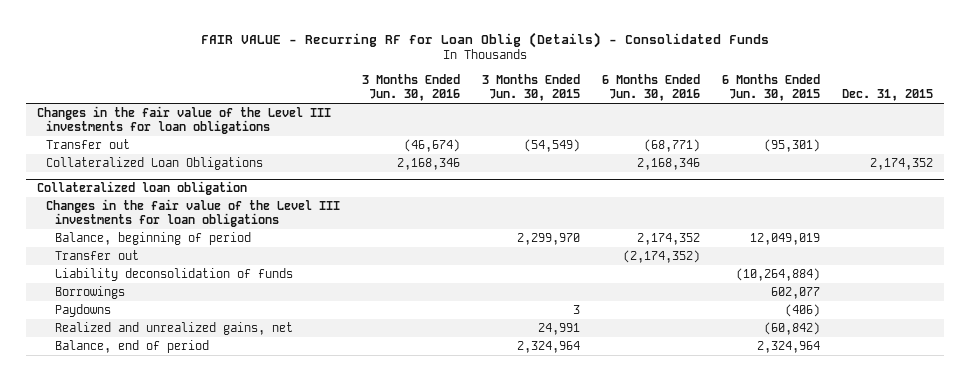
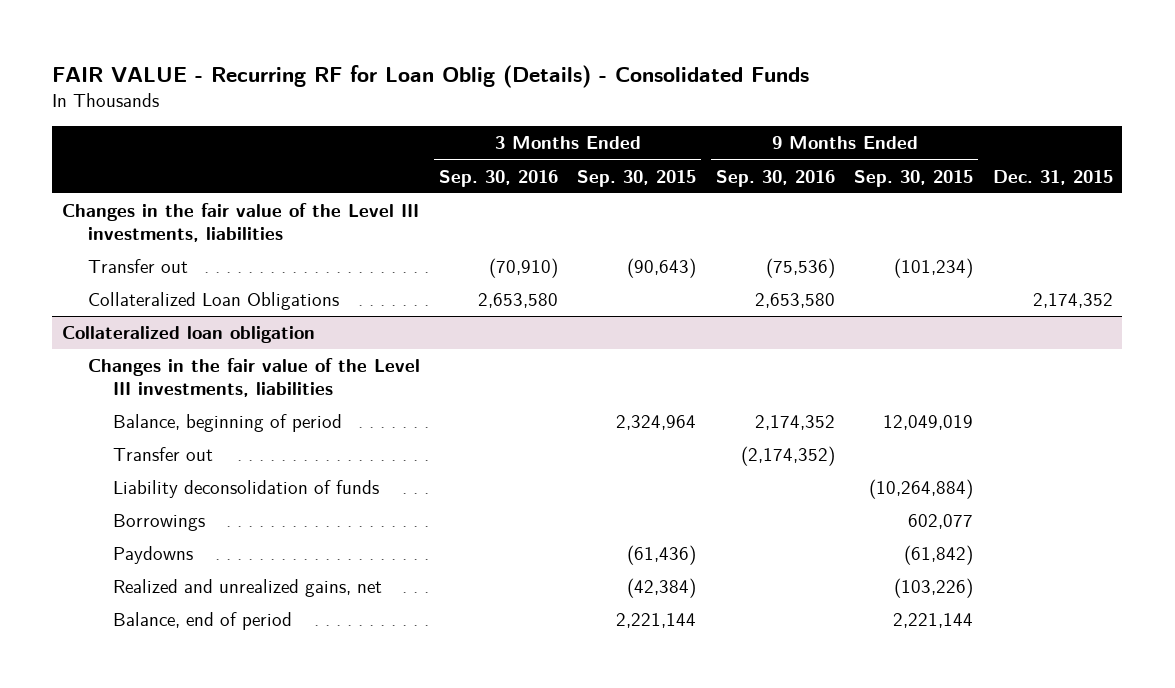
- | 3 Months Ended Jun. 30, 2016 | 3 Months Ended Jun. 30, 2015 | 6 Months Ended Jun. 30, 2016 | 6 Months Ended Jun. 30, 2015 | Dec. 31, 2015
+ | 3 Months Ended Sep. 30, 2016 | 3 Months Ended Sep. 30, 2015 | 9 Months Ended Sep. 30, 2016 | 9 Months Ended Sep. 30, 2015 | Dec. 31, 2015
- Changes in the fair value of the Level III investments for loan obligations
+ Changes in the fair value of the Level III investments, liabilities
@ Collateralized loan obligation
- Changes in the fair value of the Level III investments for loan obligations
+ Changes in the fair value of the Level III investments, liabilities

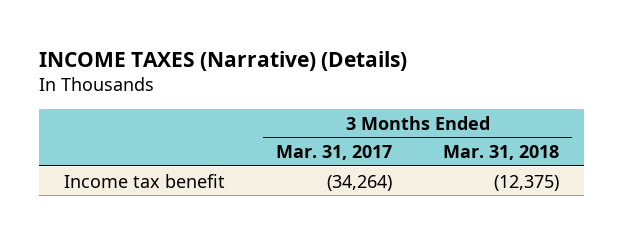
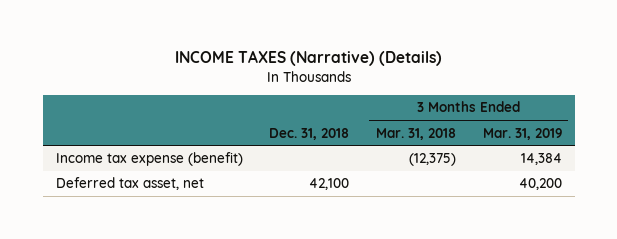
- | 3 Months Ended Mar. 31, 2017 | 3 Months Ended Mar. 31, 2018
+ | Dec. 31, 2018 | 3 Months Ended Mar. 31, 2018 | 3 Months Ended Mar. 31, 2019
- Income tax benefit | (34,264) | (12,375)
+ Income tax expense (benefit) | | (12,375) | 14,384
+ Deferred tax asset, net | 42,100 | | 40,200

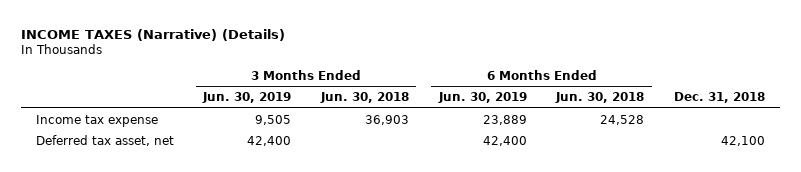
- | Dec. 31, 2018 | 3 Months Ended Mar. 31, 2018 | 3 Months Ended Mar. 31, 2019
+ | 3 Months Ended Jun. 30, 2019 | 3 Months Ended Jun. 30, 2018 | 6 Months Ended Jun. 30, 2019 | 6 Months Ended Jun. 30, 2018 | Dec. 31, 2018
- Income tax expense (benefit) | | (12,375) | 14,384
+ Income tax expense | 9,505 | 36,903 | 23,889 | 24,528 |

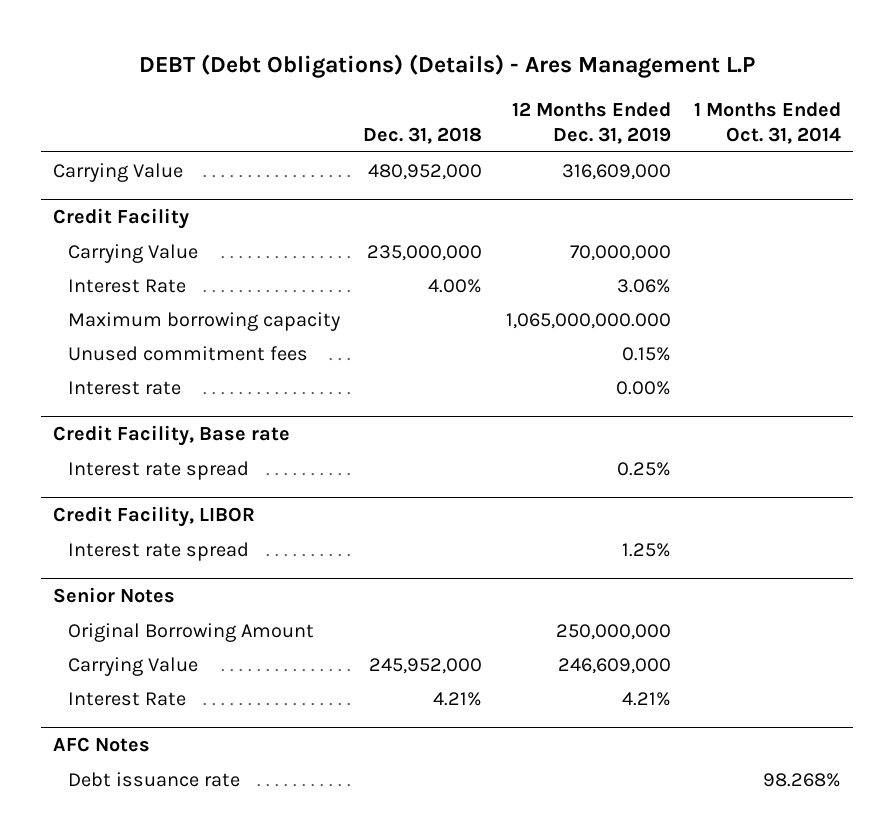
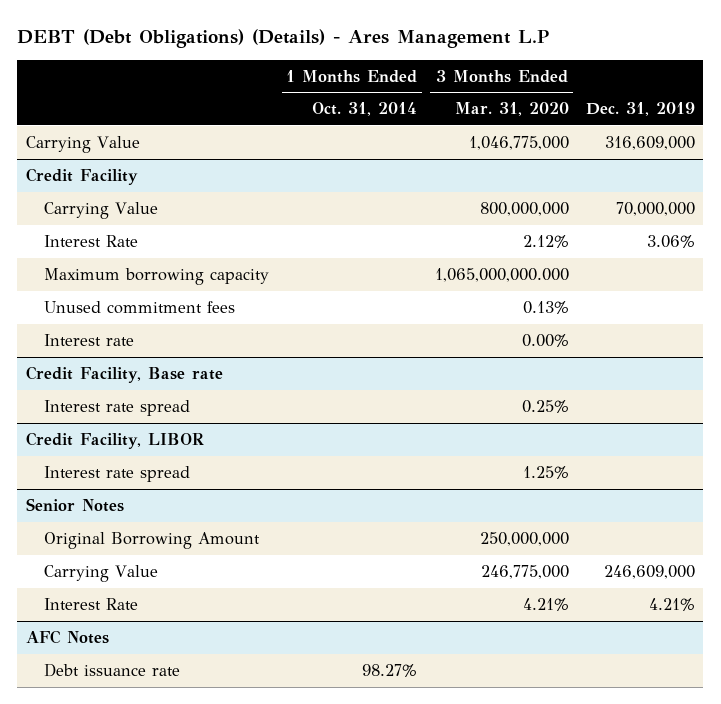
- | Dec. 31, 2018 | 12 Months Ended Dec. 31, 2019 | 1 Months Ended Oct. 31, 2014
+ | 1 Months Ended Oct. 31, 2014 | 3 Months Ended Mar. 31, 2020 | Dec. 31, 2019
@ AFC Notes
- Debt issuance rate | | | 98.268%
+ Debt issuance rate | 98.27% | |

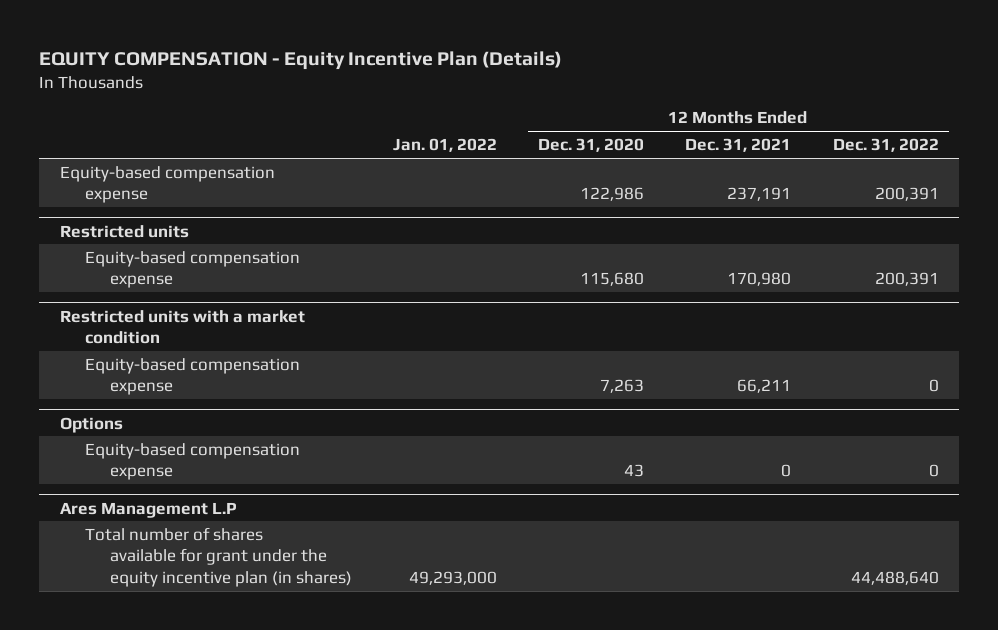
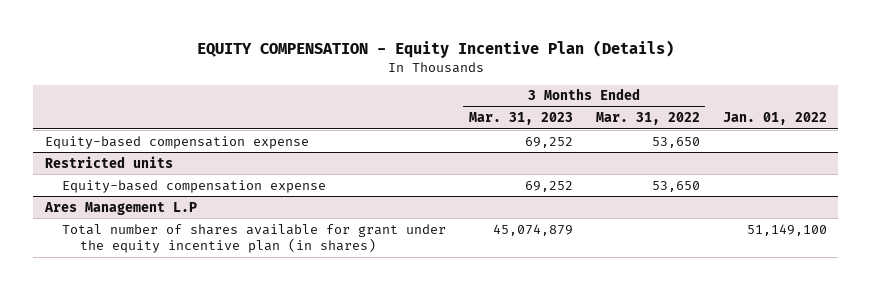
- | Jan. 01, 2022 | 12 Months Ended Dec. 31, 2020 | 12 Months Ended Dec. 31, 2021 | 12 Months Ended Dec. 31, 2022
+ | 3 Months Ended Mar. 31, 2023 | 3 Months Ended Mar. 31, 2022 | Jan. 01, 2022
- Restricted units with a market condition
- Equity-based compensation expense | | 7,263 | 66,211 | 0
- Options
- Equity-based compensation expense | | 43 | 0 | 0
@ Ares Management L.P
- Total number of shares available for grant under the equity incentive plan (in shares) | 49,293,000 | | | 44,488,640
+ Total number of shares available for grant under the equity incentive plan (in shares) | 45,074,879 | | 51,149,100

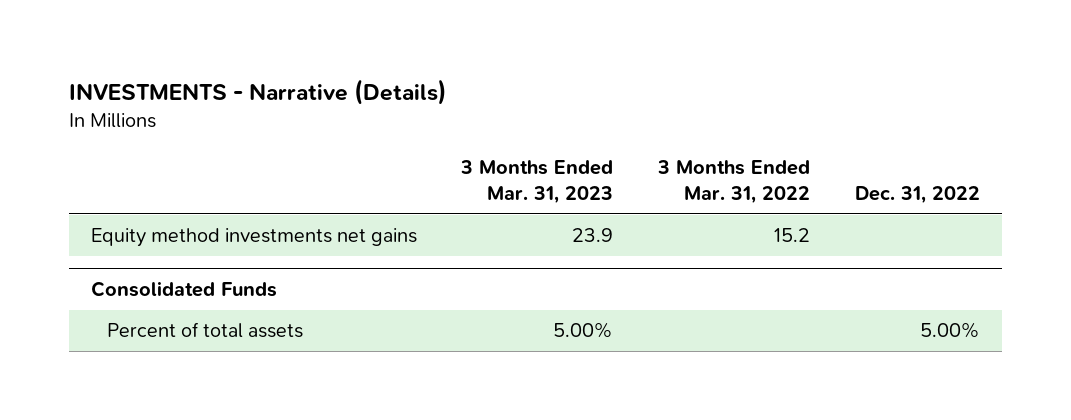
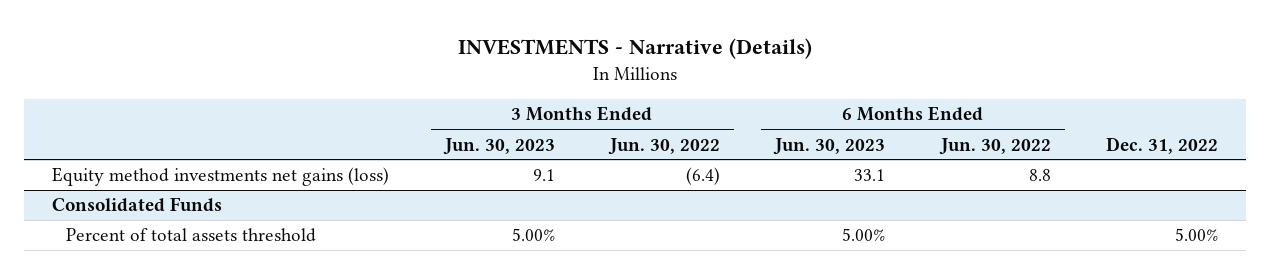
- | 3 Months Ended Mar. 31, 2023 | 3 Months Ended Mar. 31, 2022 | Dec. 31, 2022
+ | 3 Months Ended Jun. 30, 2023 | 3 Months Ended Jun. 30, 2022 | 6 Months Ended Jun. 30, 2023 | 6 Months Ended Jun. 30, 2022 | Dec. 31, 2022
- Equity method investments net gains | 23.9 | 15.2 |
+ Equity method investments net gains (loss) | 9.1 | (6.4) | 33.1 | 8.8 |
@ Consolidated Funds
- Percent of total assets | 5.00% | | 5.00%
+ Percent of total assets threshold | 5.00% | | 5.00% | | 5.00%

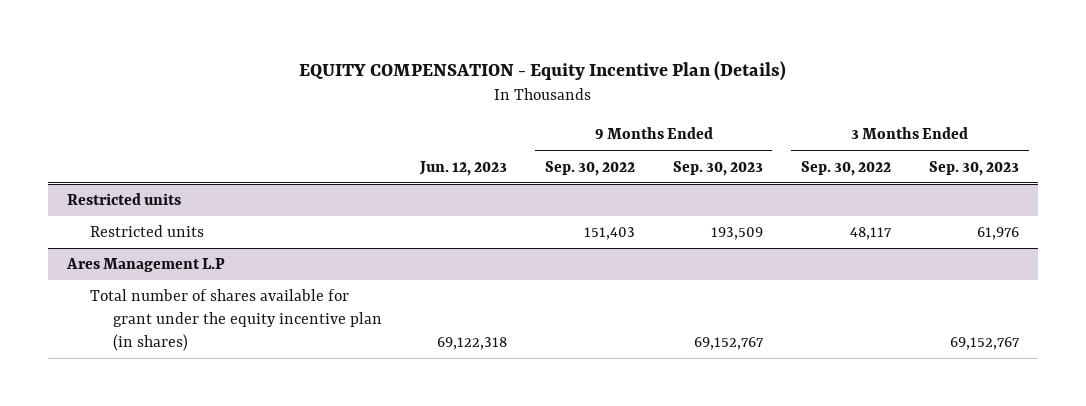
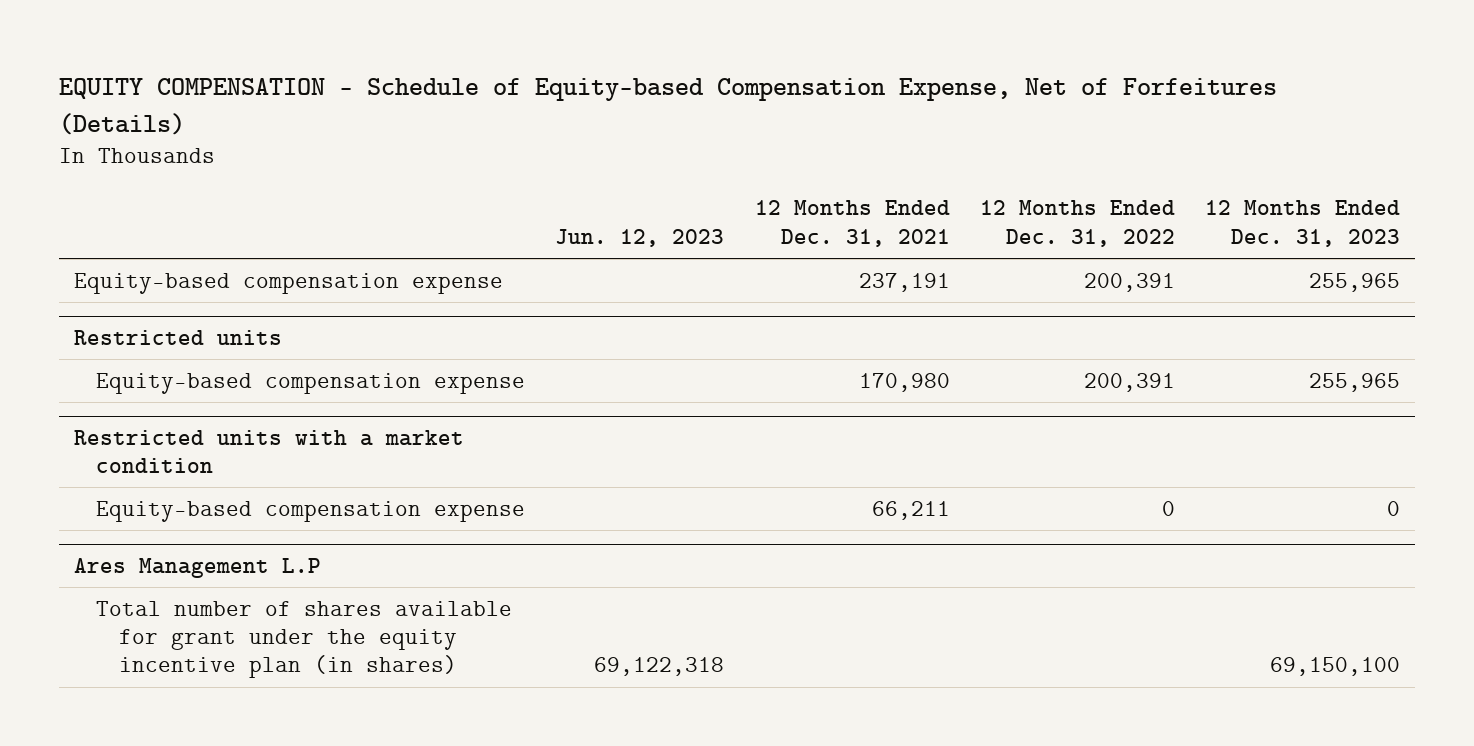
- EQUITY COMPENSATION - Equity Incentive Plan (Details)
+ EQUITY COMPENSATION - Schedule of Equity-based Compensation Expense, Net of Forfeitures (Details)
- | Jun. 12, 2023 | 9 Months Ended Sep. 30, 2022 | 9 Months Ended Sep. 30, 2023 | 3 Months Ended Sep. 30, 2022 | 3 Months Ended Sep. 30, 2023
+ | Jun. 12, 2023 | 12 Months Ended Dec. 31, 2021 | 12 Months Ended Dec. 31, 2022 | 12 Months Ended Dec. 31, 2023
+ Equity-based compensation expense | | 237,191 | 200,391 | 255,965
@ Restricted units
- Restricted units | | 151,403 | 193,509 | 48,117 | 61,976
+ Equity-based compensation expense | | 170,980 | 200,391 | 255,965
+ Restricted units with a market condition
+ Equity-based compensation expense | | 66,211 | 0 | 0

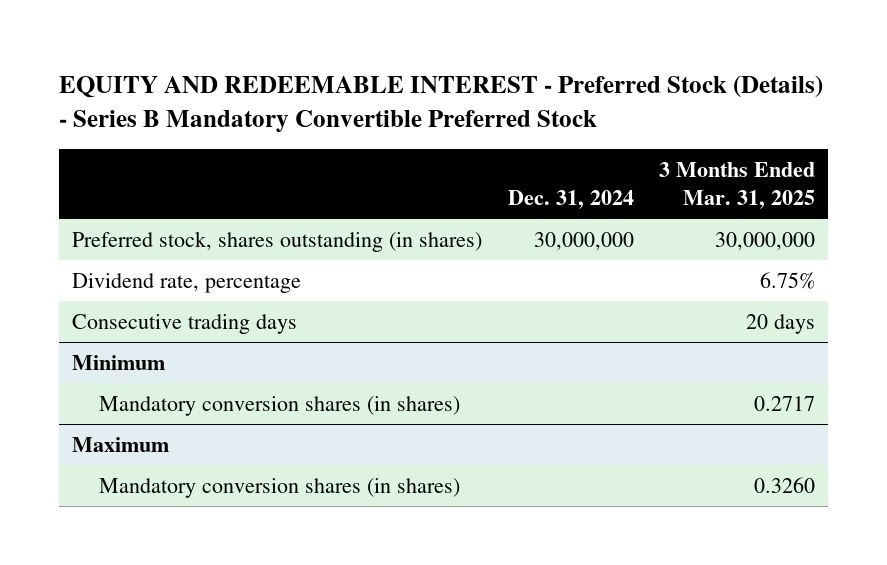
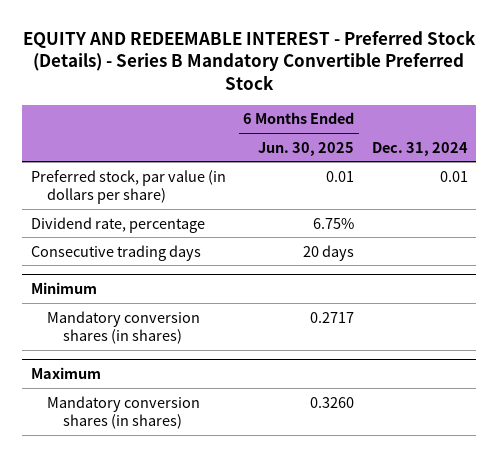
- | Dec. 31, 2024 | 3 Months Ended Mar. 31, 2025
+ | 6 Months Ended Jun. 30, 2025 | Dec. 31, 2024
- Preferred stock, shares outstanding (in shares) | 30,000,000 | 30,000,000
+ Preferred stock, par value (in dollars per share) | 0.01 | 0.01

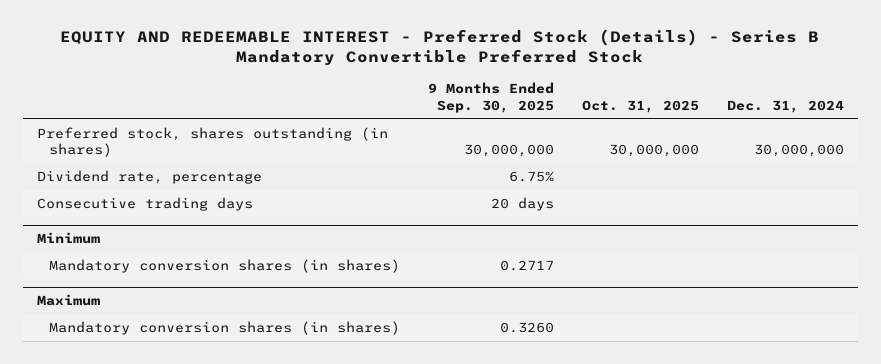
- | 6 Months Ended Jun. 30, 2025 | Dec. 31, 2024
+ | 9 Months Ended Sep. 30, 2025 | Oct. 31, 2025 | Dec. 31, 2024
- Preferred stock, par value (in dollars per share) | 0.01 | 0.01
+ Preferred stock, shares outstanding (in shares) | 30,000,000 | 30,000,000 | 30,000,000

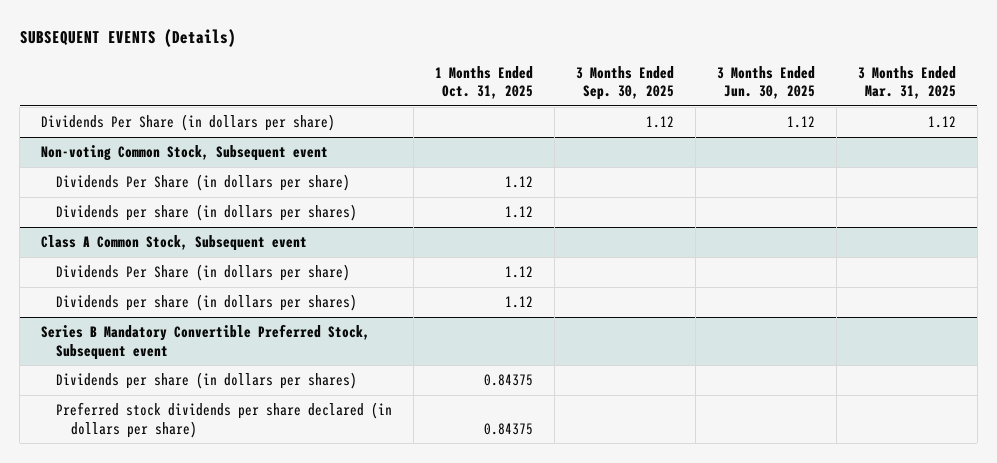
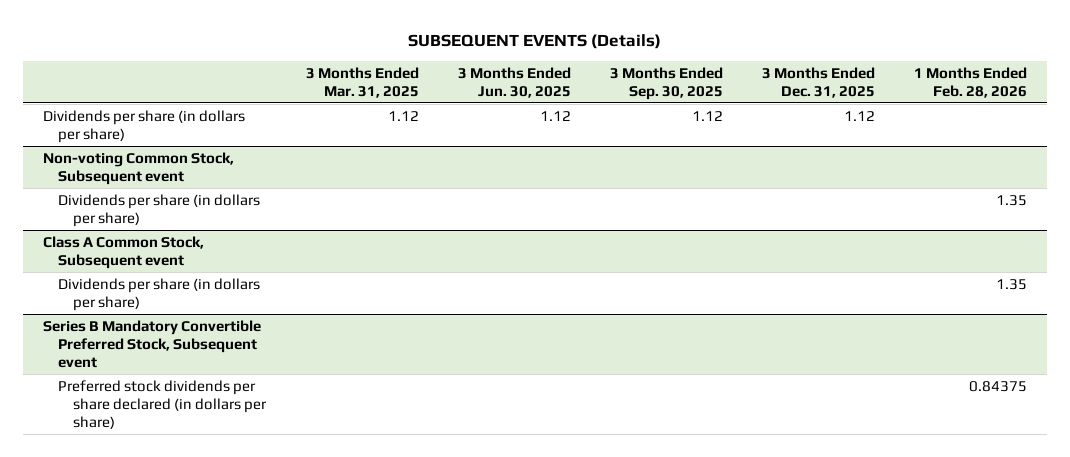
- | 1 Months Ended Oct. 31, 2025 | 3 Months Ended Sep. 30, 2025 | 3 Months Ended Jun. 30, 2025 | 3 Months Ended Mar. 31, 2025
+ | 3 Months Ended Mar. 31, 2025 | 3 Months Ended Jun. 30, 2025 | 3 Months Ended Sep. 30, 2025 | 3 Months Ended Dec. 31, 2025 | 1 Months Ended Feb. 28, 2026
- Dividends Per Share (in dollars per share) | | 1.12 | 1.12 | 1.12
+ Dividends per share (in dollars per share) | 1.12 | 1.12 | 1.12 | 1.12 |
@ Non-voting Common Stock, Subsequent event
- Dividends Per Share (in dollars per share) | 1.12 | | |
- Dividends per share (in dollars per shares) | 1.12 | | |
+ Dividends per share (in dollars per share) | | | | | 1.35
@ Class A Common Stock, Subsequent event
- Dividends Per Share (in dollars per share) | 1.12 | | |
- Dividends per share (in dollars per shares) | 1.12 | | |
+ Dividends per share (in dollars per share) | | | | | 1.35
@ Series B Mandatory Convertible Preferred Stock, Subsequent event
- Dividends per share (in dollars per shares) | 0.84375 | | |

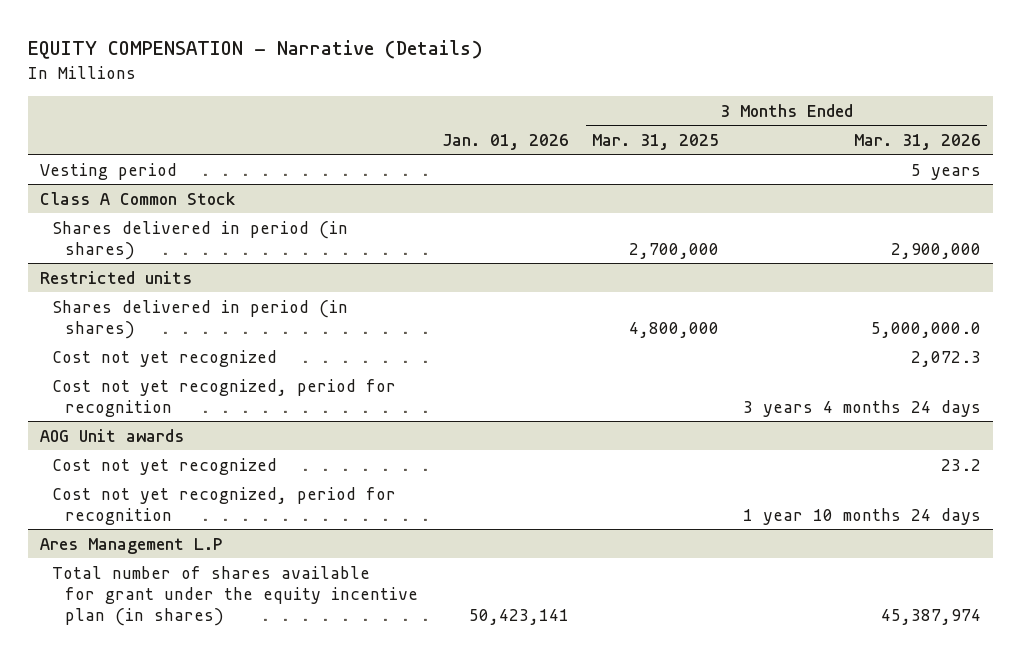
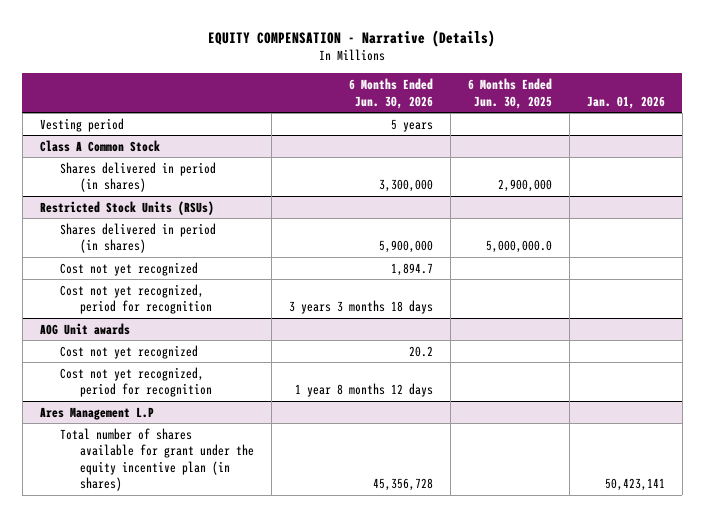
- | Jan. 01, 2026 | 3 Months Ended Mar. 31, 2025 | 3 Months Ended Mar. 31, 2026
+ | 6 Months Ended Jun. 30, 2026 | 6 Months Ended Jun. 30, 2025 | Jan. 01, 2026
- Restricted units
+ Restricted Stock Units (RSUs)

